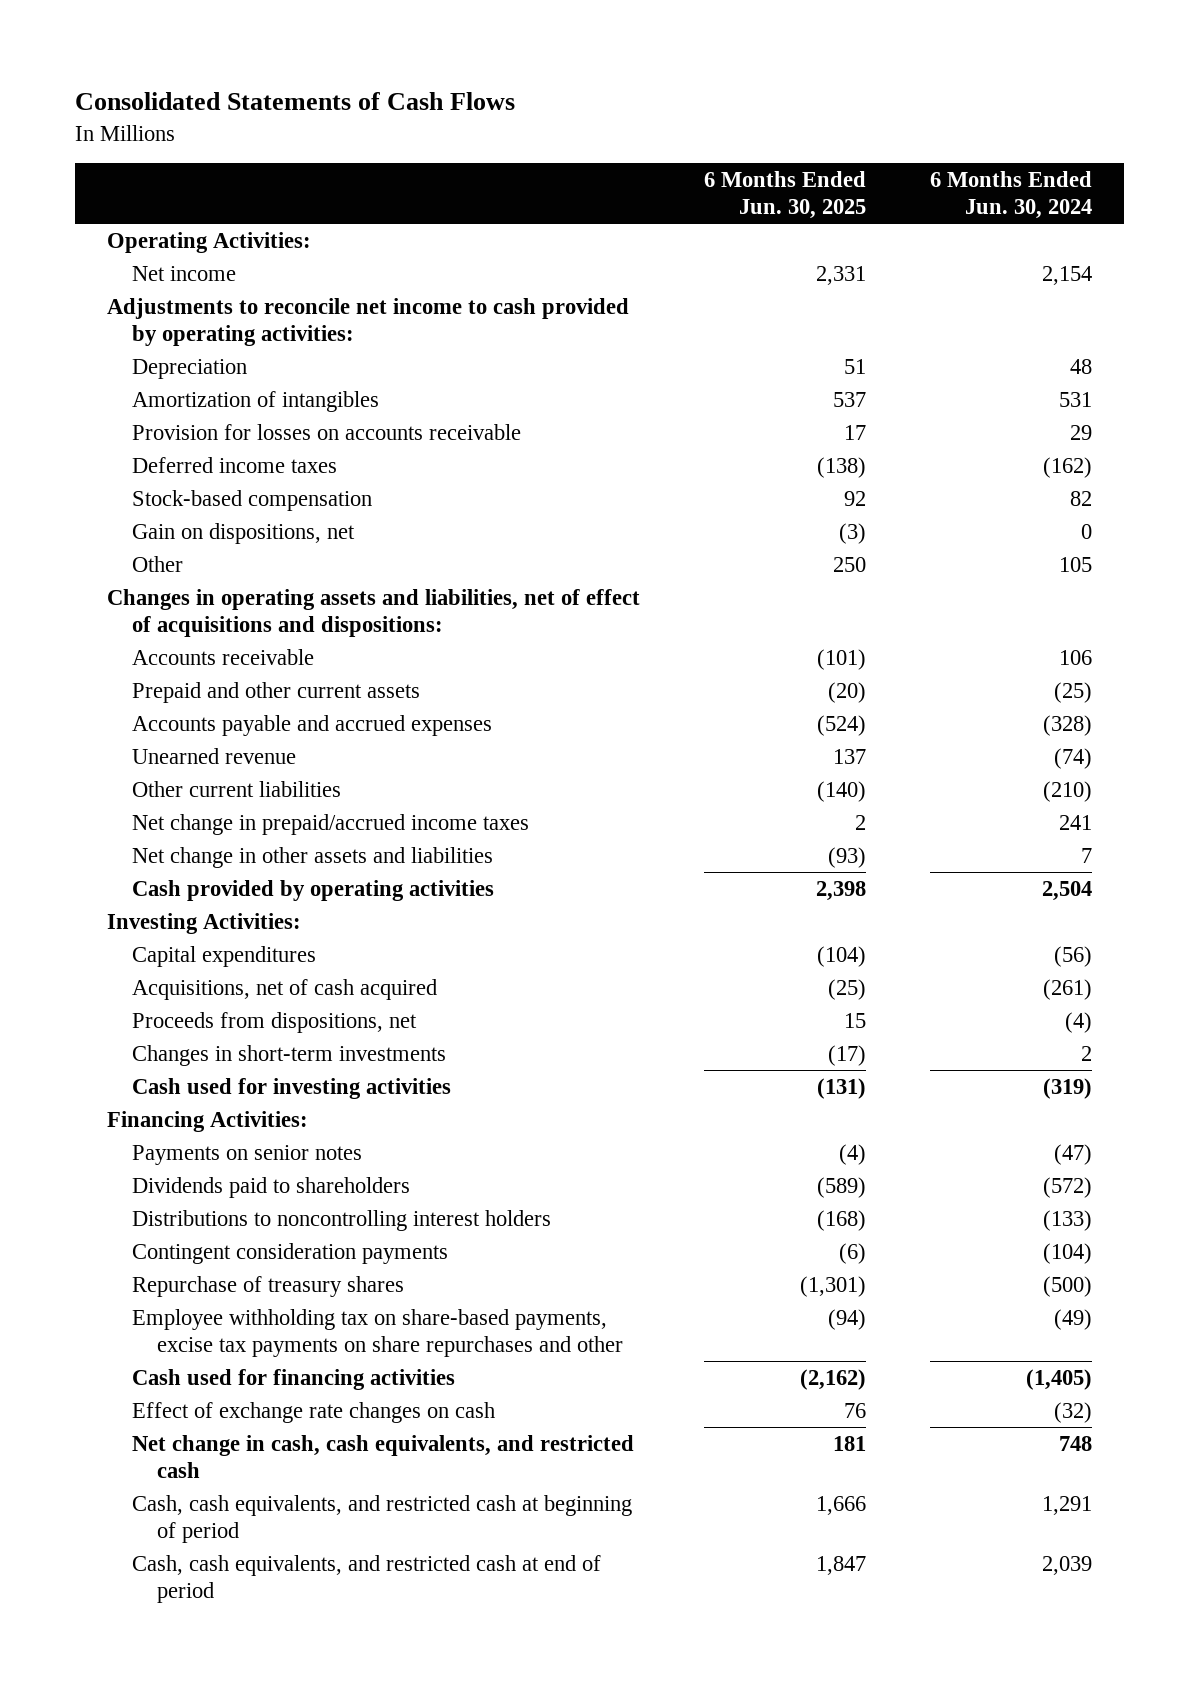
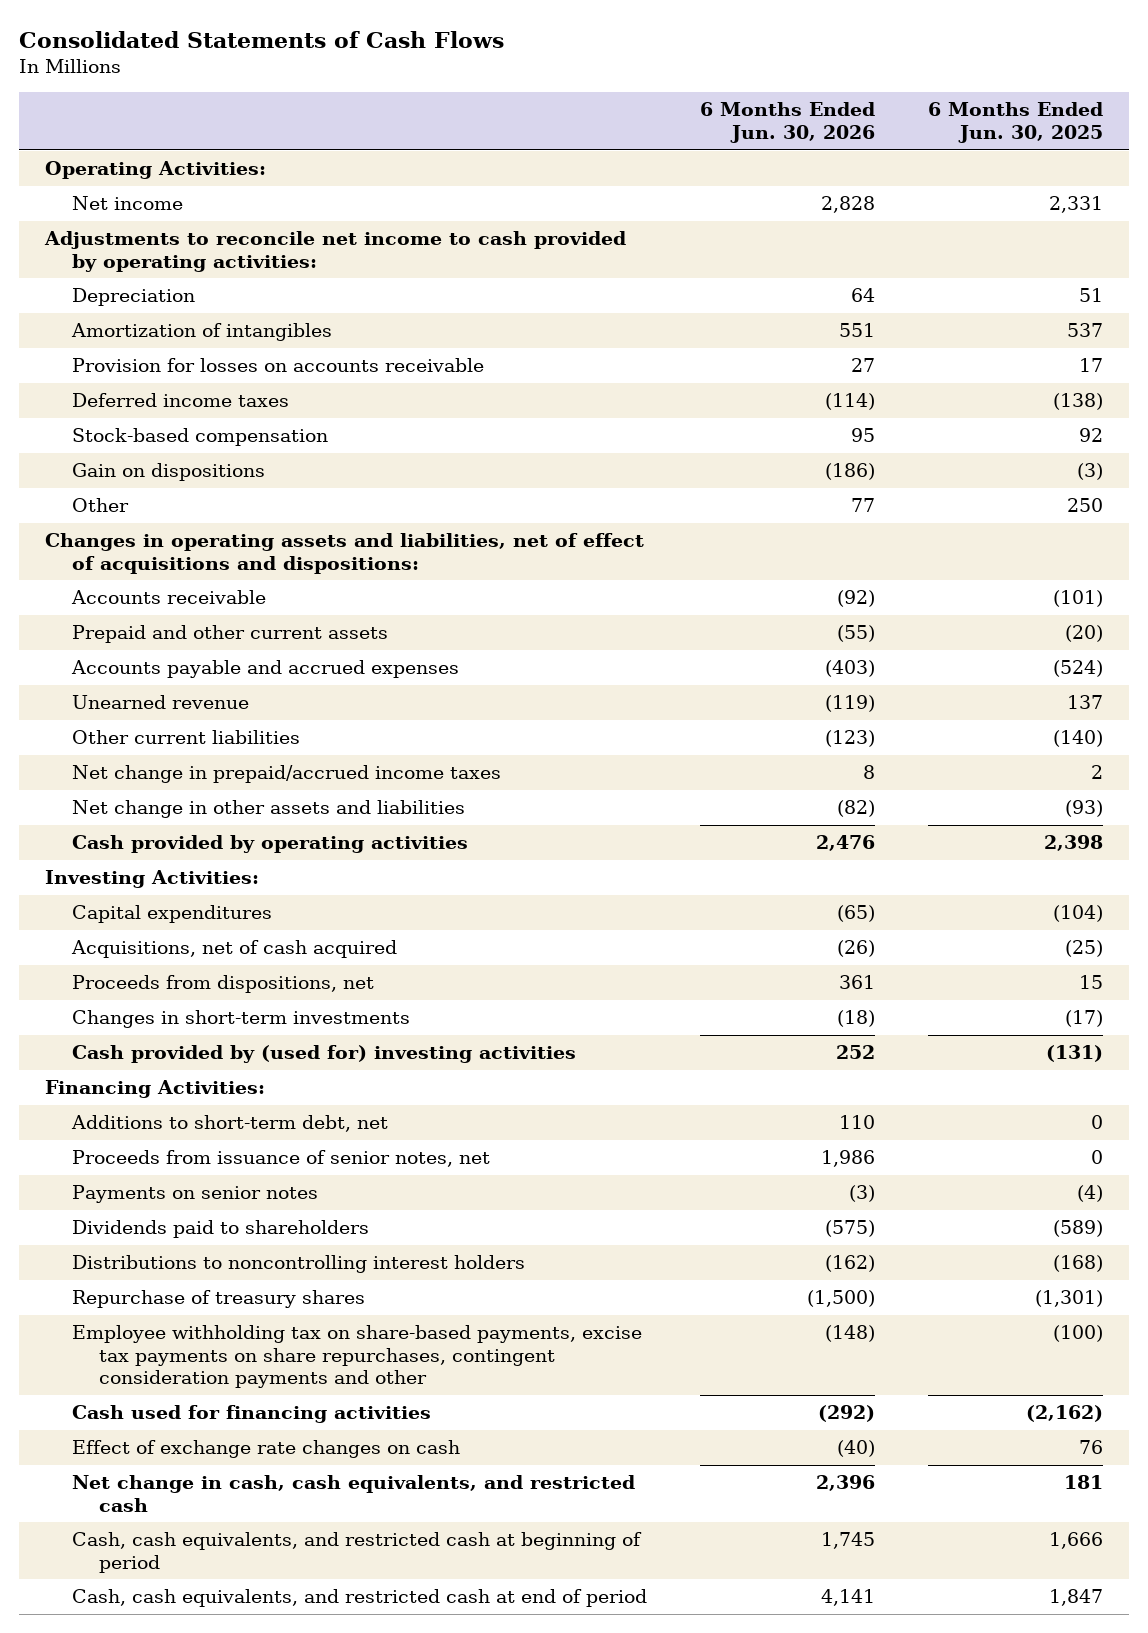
- | 6 Months Ended Jun. 30, 2025 | 6 Months Ended Jun. 30, 2024
+ | 6 Months Ended Jun. 30, 2026 | 6 Months Ended Jun. 30, 2025
- Gain on dispositions, net | (3) | 0
+ Gain on dispositions | (186) | (3)
- Cash used for investing activities | (131) | (319)
+ Cash provided by (used for) investing activities | 252 | (131)
+ Additions to short-term debt, net | 110 | 0
+ Proceeds from issuance of senior notes, net | 1,986 | 0
- Contingent consideration payments | (6) | (104)
- Employee withholding tax on share-based payments, excise tax payments on share repurchases and other | (94) | (49)
+ Employee withholding tax on share-based payments, excise tax payments on share repurchases, contingent consideration payments and other | (148) | (100)

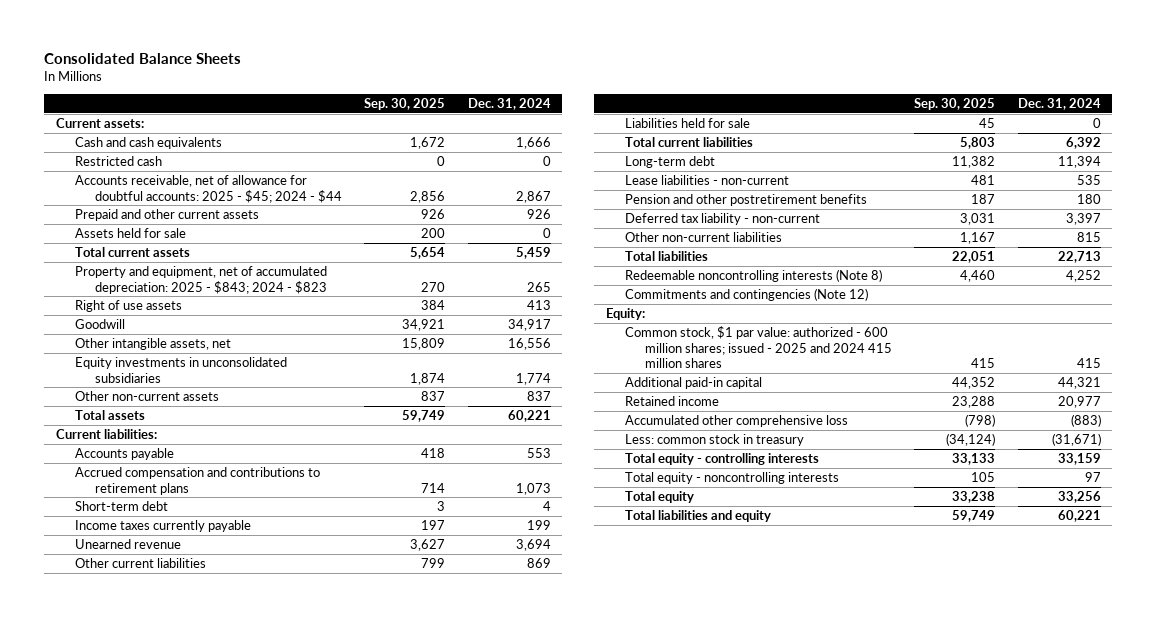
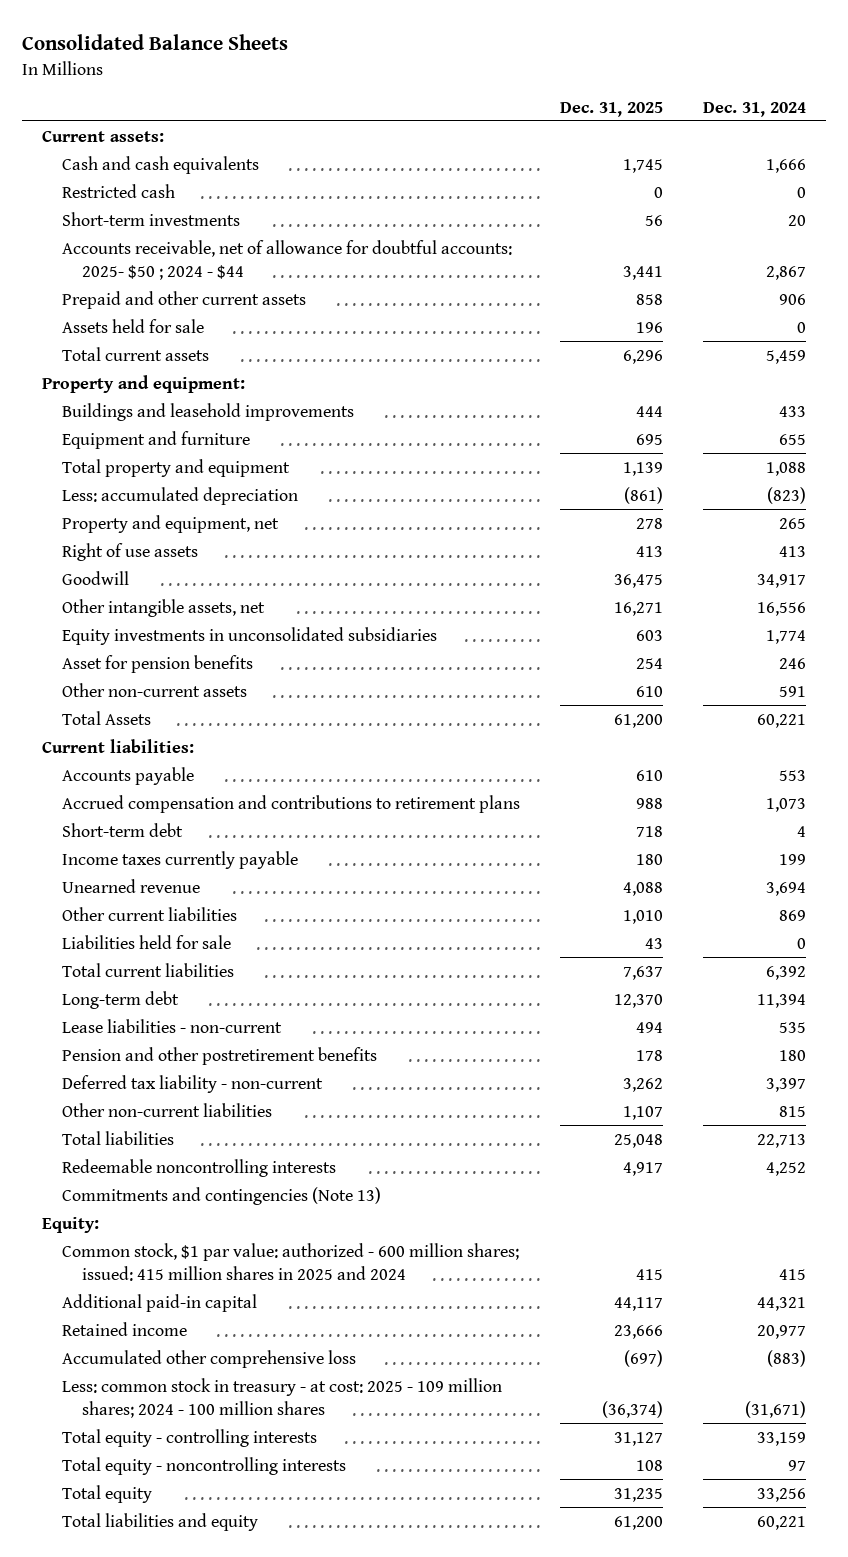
- | Sep. 30, 2025 | Dec. 31, 2024
+ | Dec. 31, 2025 | Dec. 31, 2024
- Accounts receivable, net of allowance for doubtful accounts: 2025 - $45; 2024 - $44 | 2,856 | 2,867
- Prepaid and other current assets | 926 | 926
+ Short-term investments | 56 | 20
+ Accounts receivable, net of allowance for doubtful accounts: 2025- $50 ; 2024 - $44 | 3,441 | 2,867
+ Prepaid and other current assets | 858 | 906
- Property and equipment, net of accumulated depreciation: 2025 - $843; 2024 - $823 | 270 | 265
+ Property and equipment:
+ Buildings and leasehold improvements | 444 | 433
+ Equipment and furniture | 695 | 655
+ Total property and equipment | 1,139 | 1,088
+ Less: accumulated depreciation | (861) | (823)
+ Property and equipment, net | 278 | 265
- Other non-current assets | 837 | 837
- Total assets | 59,749 | 60,221
+ Asset for pension benefits | 254 | 246
+ Other non-current assets | 610 | 591
+ Total Assets | 61,200 | 60,221
- Redeemable noncontrolling interests (Note 8) | 4,460 | 4,252
- Commitments and contingencies (Note 12)
+ Redeemable noncontrolling interests | 4,917 | 4,252
+ Commitments and contingencies (Note 13)
- Common stock, $1 par value: authorized - 600 million shares; issued - 2025 and 2024 415 million shares | 415 | 415
+ Common stock, $1 par value: authorized - 600 million shares; issued: 415 million shares in 2025 and 2024 | 415 | 415
- Less: common stock in treasury | (34,124) | (31,671)
+ Less: common stock in treasury - at cost: 2025 - 109 million shares; 2024 - 100 million shares | (36,374) | (31,671)

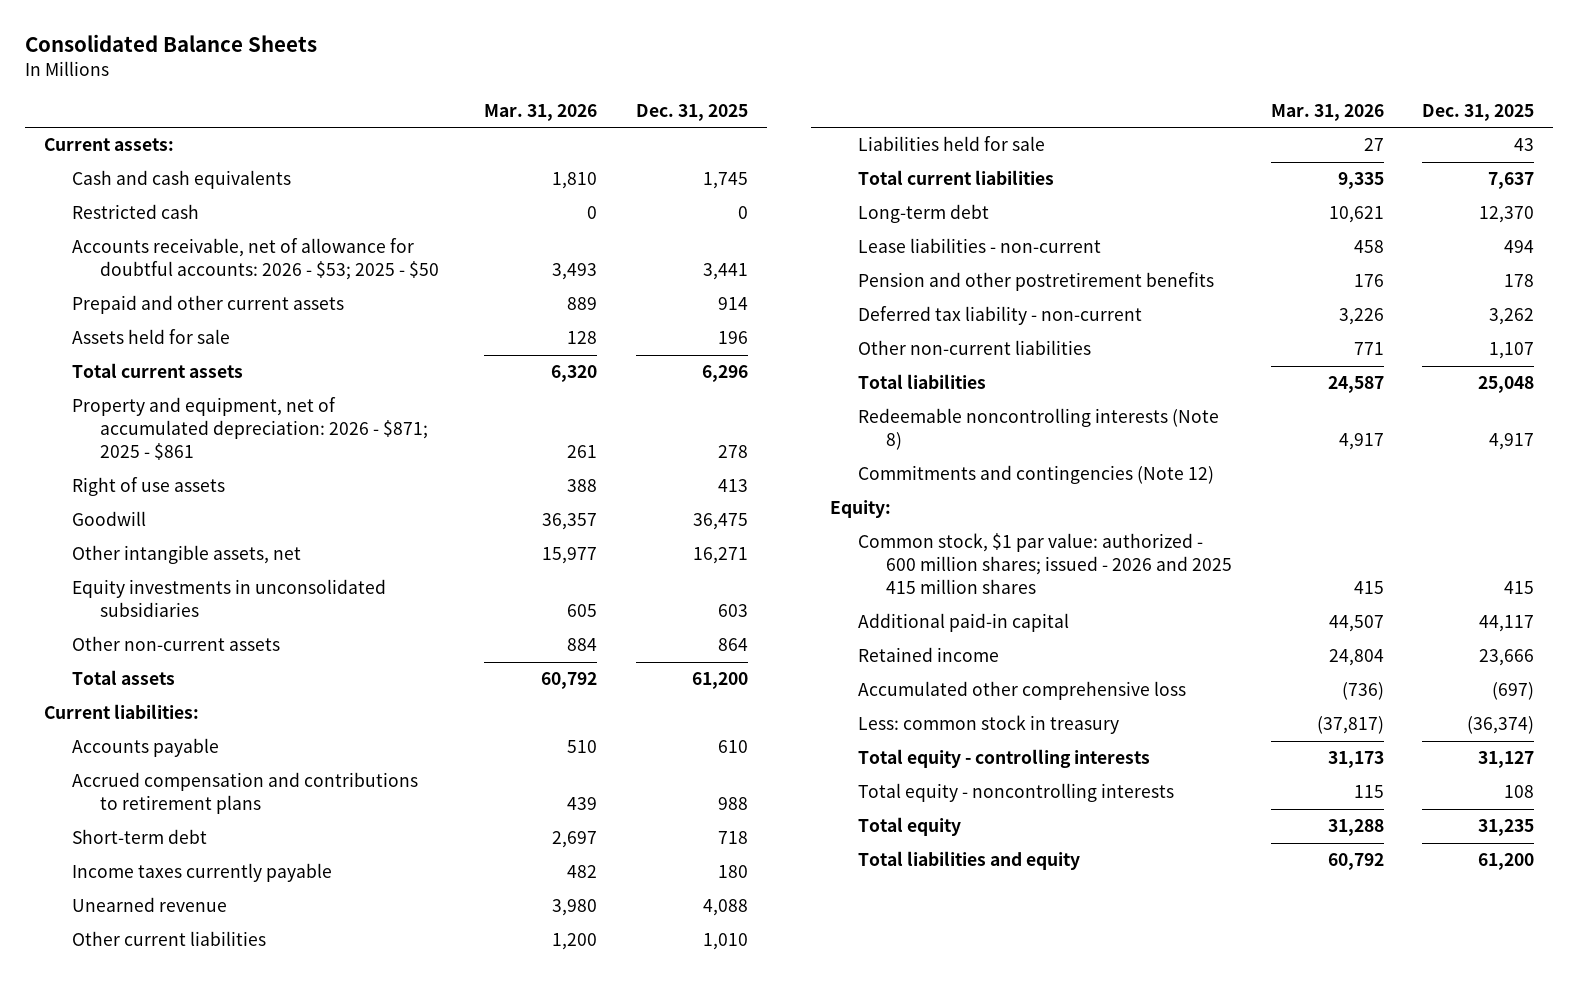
- | Dec. 31, 2025 | Dec. 31, 2024
+ | Mar. 31, 2026 | Dec. 31, 2025
- Short-term investments | 56 | 20
- Accounts receivable, net of allowance for doubtful accounts: 2025- $50 ; 2024 - $44 | 3,441 | 2,867
- Prepaid and other current assets | 858 | 906
+ Accounts receivable, net of allowance for doubtful accounts: 2026 - $53; 2025 - $50 | 3,493 | 3,441
+ Prepaid and other current assets | 889 | 914
- Property and equipment:
- Buildings and leasehold improvements | 444 | 433
- Equipment and furniture | 695 | 655
- Total property and equipment | 1,139 | 1,088
- Less: accumulated depreciation | (861) | (823)
- Property and equipment, net | 278 | 265
+ Property and equipment, net of accumulated depreciation: 2026 - $871; 2025 - $861 | 261 | 278
- Asset for pension benefits | 254 | 246
- Other non-current assets | 610 | 591
- Total Assets | 61,200 | 60,221
+ Other non-current assets | 884 | 864
+ Total assets | 60,792 | 61,200
- Redeemable noncontrolling interests | 4,917 | 4,252
- Commitments and contingencies (Note 13)
+ Redeemable noncontrolling interests (Note 8) | 4,917 | 4,917
+ Commitments and contingencies (Note 12)
- Common stock, $1 par value: authorized - 600 million shares; issued: 415 million shares in 2025 and 2024 | 415 | 415
+ Common stock, $1 par value: authorized - 600 million shares; issued - 2026 and 2025 415 million shares | 415 | 415
- Less: common stock in treasury - at cost: 2025 - 109 million shares; 2024 - 100 million shares | (36,374) | (31,671)
+ Less: common stock in treasury | (37,817) | (36,374)

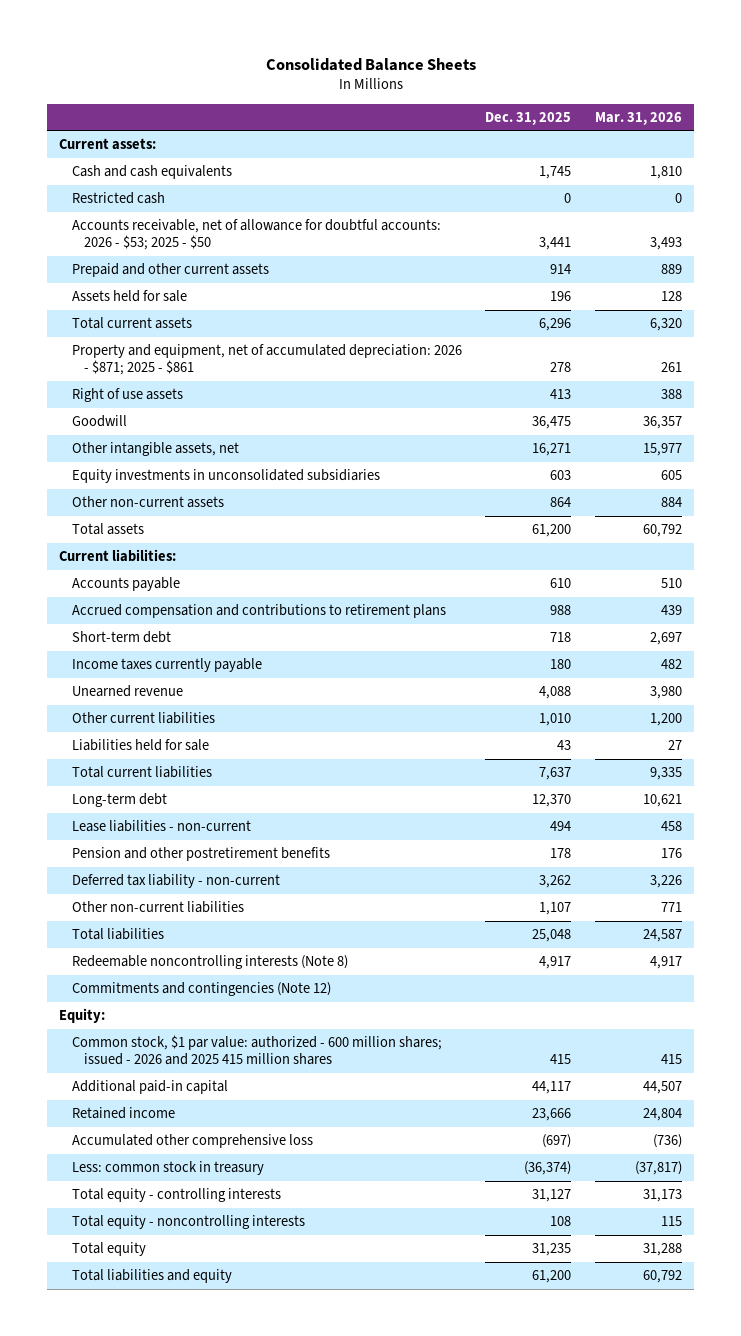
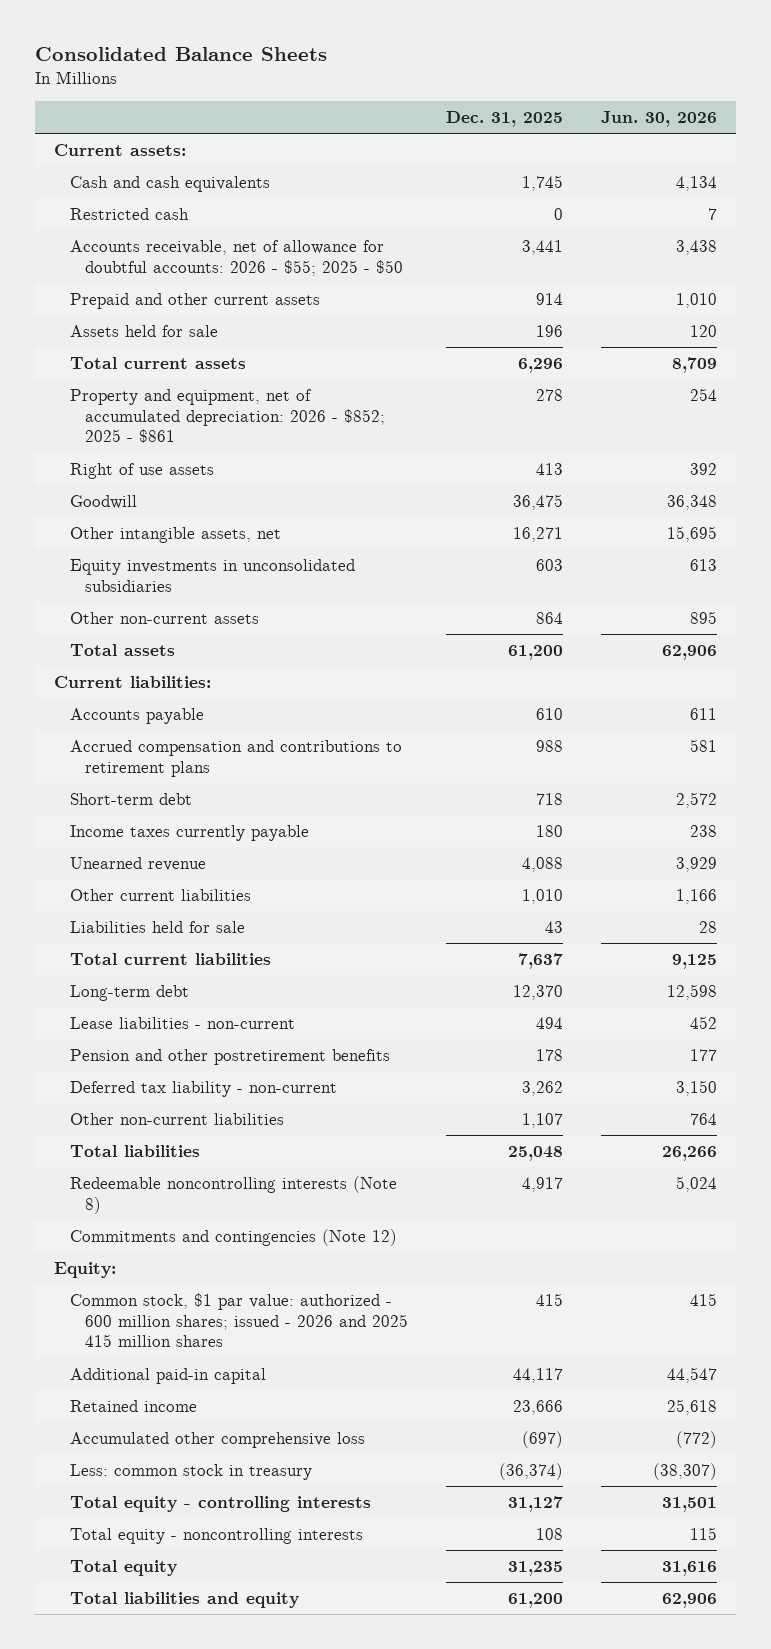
- | Dec. 31, 2025 | Mar. 31, 2026
+ | Dec. 31, 2025 | Jun. 30, 2026
- Accounts receivable, net of allowance for doubtful accounts: 2026 - $53; 2025 - $50 | 3,441 | 3,493
+ Accounts receivable, net of allowance for doubtful accounts: 2026 - $55; 2025 - $50 | 3,441 | 3,438
- Property and equipment, net of accumulated depreciation: 2026 - $871; 2025 - $861 | 278 | 261
+ Property and equipment, net of accumulated depreciation: 2026 - $852; 2025 - $861 | 278 | 254

